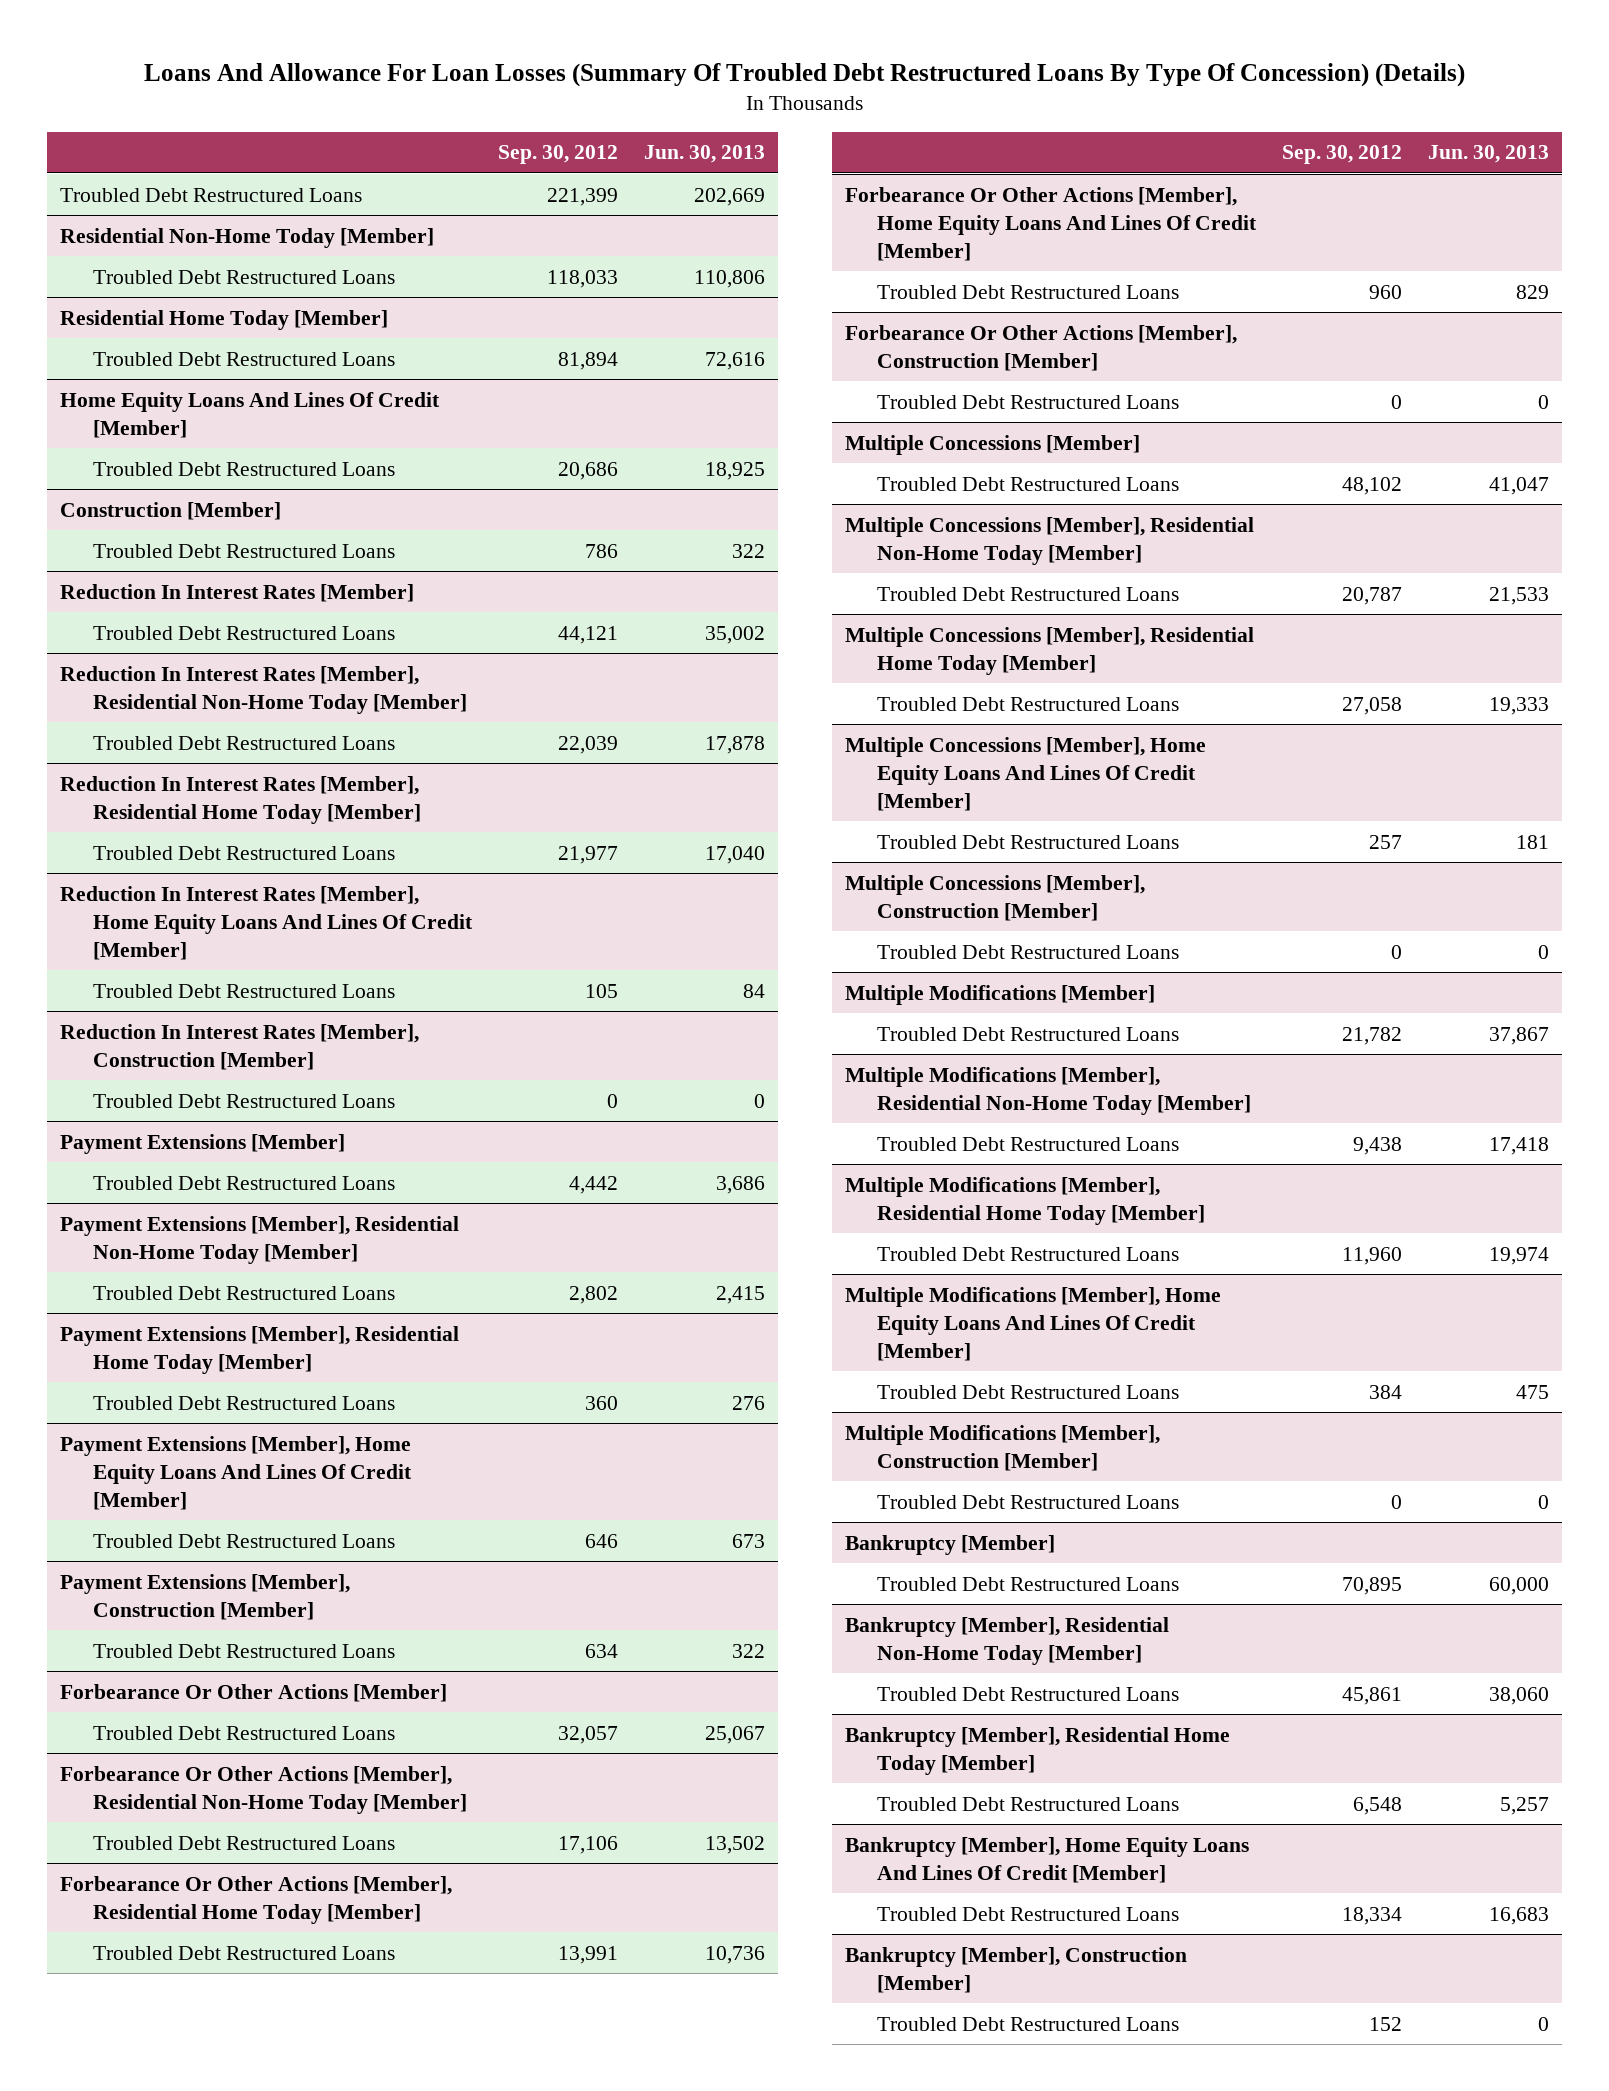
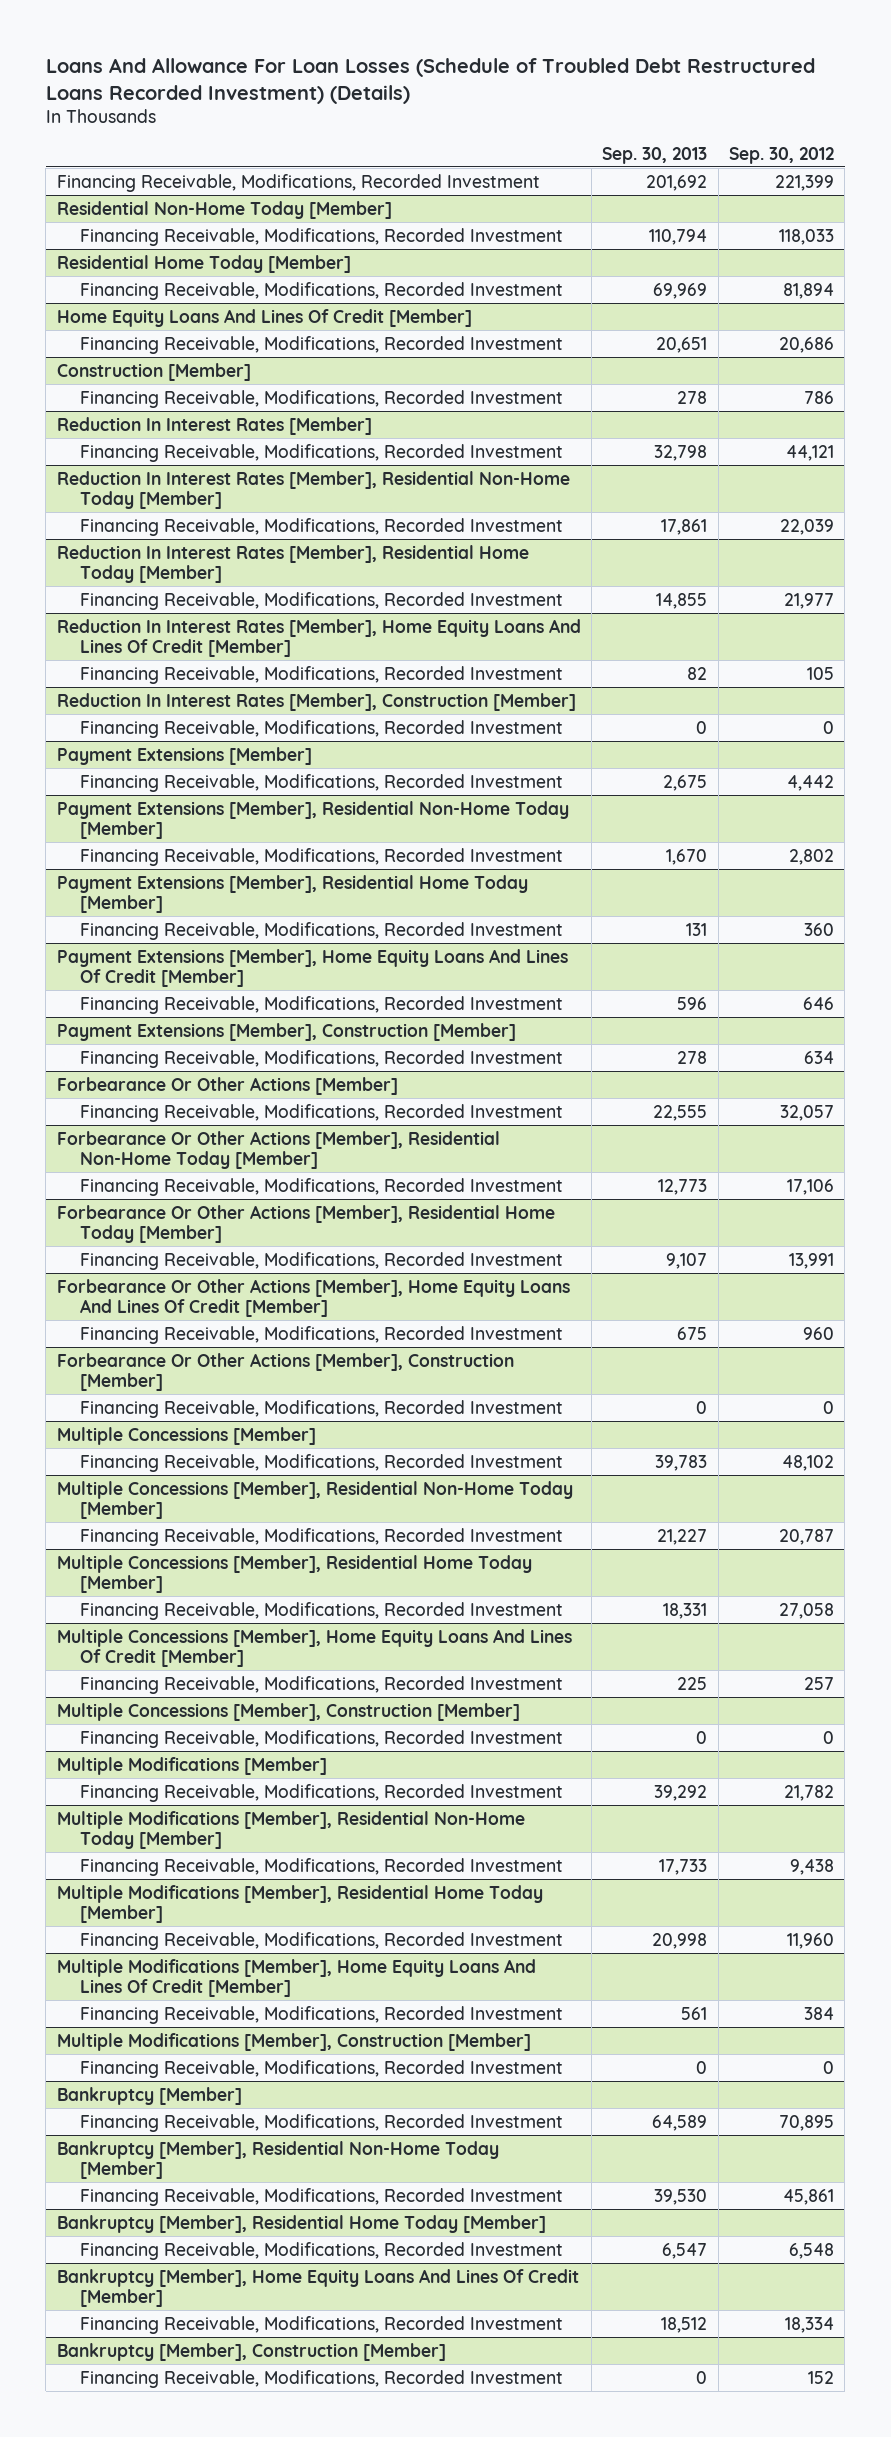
- Loans And Allowance For Loan Losses (Summary Of Troubled Debt Restructured Loans By Type Of Concession) (Details)
+ Loans And Allowance For Loan Losses (Schedule of Troubled Debt Restructured Loans Recorded Investment) (Details)
- | Sep. 30, 2012 | Jun. 30, 2013
+ | Sep. 30, 2013 | Sep. 30, 2012
- Troubled Debt Restructured Loans | 221,399 | 202,669
+ Financing Receivable, Modifications, Recorded Investment | 201,692 | 221,399
@ Residential Non-Home Today [Member]
- Troubled Debt Restructured Loans | 118,033 | 110,806
+ Financing Receivable, Modifications, Recorded Investment | 110,794 | 118,033
@ Residential Home Today [Member]
- Troubled Debt Restructured Loans | 81,894 | 72,616
+ Financing Receivable, Modifications, Recorded Investment | 69,969 | 81,894
@ Home Equity Loans And Lines Of Credit [Member]
- Troubled Debt Restructured Loans | 20,686 | 18,925
+ Financing Receivable, Modifications, Recorded Investment | 20,651 | 20,686
@ Construction [Member]
- Troubled Debt Restructured Loans | 786 | 322
+ Financing Receivable, Modifications, Recorded Investment | 278 | 786
@ Reduction In Interest Rates [Member]
- Troubled Debt Restructured Loans | 44,121 | 35,002
+ Financing Receivable, Modifications, Recorded Investment | 32,798 | 44,121
@ Reduction In Interest Rates [Member], Residential Non-Home Today [Member]
- Troubled Debt Restructured Loans | 22,039 | 17,878
+ Financing Receivable, Modifications, Recorded Investment | 17,861 | 22,039
@ Reduction In Interest Rates [Member], Residential Home Today [Member]
- Troubled Debt Restructured Loans | 21,977 | 17,040
+ Financing Receivable, Modifications, Recorded Investment | 14,855 | 21,977
@ Reduction In Interest Rates [Member], Home Equity Loans And Lines Of Credit [Member]
- Troubled Debt Restructured Loans | 105 | 84
+ Financing Receivable, Modifications, Recorded Investment | 82 | 105
@ Reduction In Interest Rates [Member], Construction [Member]
- Troubled Debt Restructured Loans | 0 | 0
+ Financing Receivable, Modifications, Recorded Investment | 0 | 0
@ Payment Extensions [Member]
- Troubled Debt Restructured Loans | 4,442 | 3,686
+ Financing Receivable, Modifications, Recorded Investment | 2,675 | 4,442
@ Payment Extensions [Member], Residential Non-Home Today [Member]
- Troubled Debt Restructured Loans | 2,802 | 2,415
+ Financing Receivable, Modifications, Recorded Investment | 1,670 | 2,802
@ Payment Extensions [Member], Residential Home Today [Member]
- Troubled Debt Restructured Loans | 360 | 276
+ Financing Receivable, Modifications, Recorded Investment | 131 | 360
@ Payment Extensions [Member], Home Equity Loans And Lines Of Credit [Member]
- Troubled Debt Restructured Loans | 646 | 673
+ Financing Receivable, Modifications, Recorded Investment | 596 | 646
@ Payment Extensions [Member], Construction [Member]
- Troubled Debt Restructured Loans | 634 | 322
+ Financing Receivable, Modifications, Recorded Investment | 278 | 634
@ Forbearance Or Other Actions [Member]
- Troubled Debt Restructured Loans | 32,057 | 25,067
+ Financing Receivable, Modifications, Recorded Investment | 22,555 | 32,057
@ Forbearance Or Other Actions [Member], Residential Non-Home Today [Member]
- Troubled Debt Restructured Loans | 17,106 | 13,502
+ Financing Receivable, Modifications, Recorded Investment | 12,773 | 17,106
@ Forbearance Or Other Actions [Member], Residential Home Today [Member]
- Troubled Debt Restructured Loans | 13,991 | 10,736
+ Financing Receivable, Modifications, Recorded Investment | 9,107 | 13,991
@ Forbearance Or Other Actions [Member], Home Equity Loans And Lines Of Credit [Member]
- Troubled Debt Restructured Loans | 960 | 829
+ Financing Receivable, Modifications, Recorded Investment | 675 | 960
@ Forbearance Or Other Actions [Member], Construction [Member]
- Troubled Debt Restructured Loans | 0 | 0
+ Financing Receivable, Modifications, Recorded Investment | 0 | 0
@ Multiple Concessions [Member]
- Troubled Debt Restructured Loans | 48,102 | 41,047
+ Financing Receivable, Modifications, Recorded Investment | 39,783 | 48,102
@ Multiple Concessions [Member], Residential Non-Home Today [Member]
- Troubled Debt Restructured Loans | 20,787 | 21,533
+ Financing Receivable, Modifications, Recorded Investment | 21,227 | 20,787
@ Multiple Concessions [Member], Residential Home Today [Member]
- Troubled Debt Restructured Loans | 27,058 | 19,333
+ Financing Receivable, Modifications, Recorded Investment | 18,331 | 27,058
@ Multiple Concessions [Member], Home Equity Loans And Lines Of Credit [Member]
- Troubled Debt Restructured Loans | 257 | 181
+ Financing Receivable, Modifications, Recorded Investment | 225 | 257
@ Multiple Concessions [Member], Construction [Member]
- Troubled Debt Restructured Loans | 0 | 0
+ Financing Receivable, Modifications, Recorded Investment | 0 | 0
@ Multiple Modifications [Member]
- Troubled Debt Restructured Loans | 21,782 | 37,867
+ Financing Receivable, Modifications, Recorded Investment | 39,292 | 21,782
@ Multiple Modifications [Member], Residential Non-Home Today [Member]
- Troubled Debt Restructured Loans | 9,438 | 17,418
+ Financing Receivable, Modifications, Recorded Investment | 17,733 | 9,438
@ Multiple Modifications [Member], Residential Home Today [Member]
- Troubled Debt Restructured Loans | 11,960 | 19,974
+ Financing Receivable, Modifications, Recorded Investment | 20,998 | 11,960
@ Multiple Modifications [Member], Home Equity Loans And Lines Of Credit [Member]
- Troubled Debt Restructured Loans | 384 | 475
+ Financing Receivable, Modifications, Recorded Investment | 561 | 384
@ Multiple Modifications [Member], Construction [Member]
- Troubled Debt Restructured Loans | 0 | 0
+ Financing Receivable, Modifications, Recorded Investment | 0 | 0
@ Bankruptcy [Member]
- Troubled Debt Restructured Loans | 70,895 | 60,000
+ Financing Receivable, Modifications, Recorded Investment | 64,589 | 70,895
@ Bankruptcy [Member], Residential Non-Home Today [Member]
- Troubled Debt Restructured Loans | 45,861 | 38,060
+ Financing Receivable, Modifications, Recorded Investment | 39,530 | 45,861
@ Bankruptcy [Member], Residential Home Today [Member]
- Troubled Debt Restructured Loans | 6,548 | 5,257
+ Financing Receivable, Modifications, Recorded Investment | 6,547 | 6,548
@ Bankruptcy [Member], Home Equity Loans And Lines Of Credit [Member]
- Troubled Debt Restructured Loans | 18,334 | 16,683
+ Financing Receivable, Modifications, Recorded Investment | 18,512 | 18,334
@ Bankruptcy [Member], Construction [Member]
- Troubled Debt Restructured Loans | 152 | 0
+ Financing Receivable, Modifications, Recorded Investment | 0 | 152

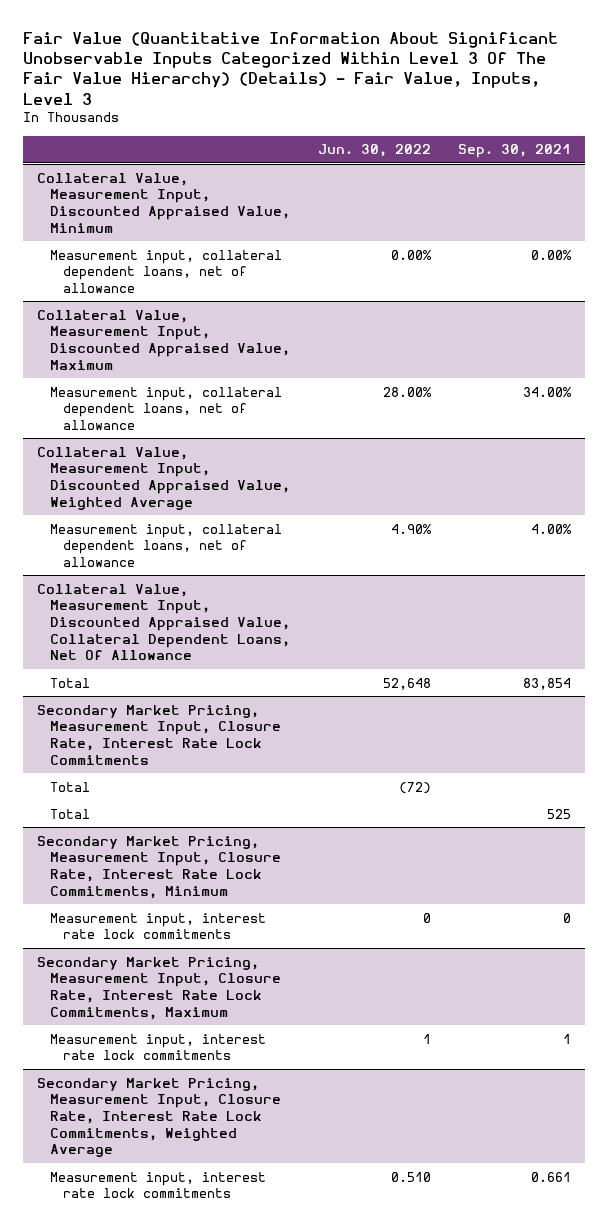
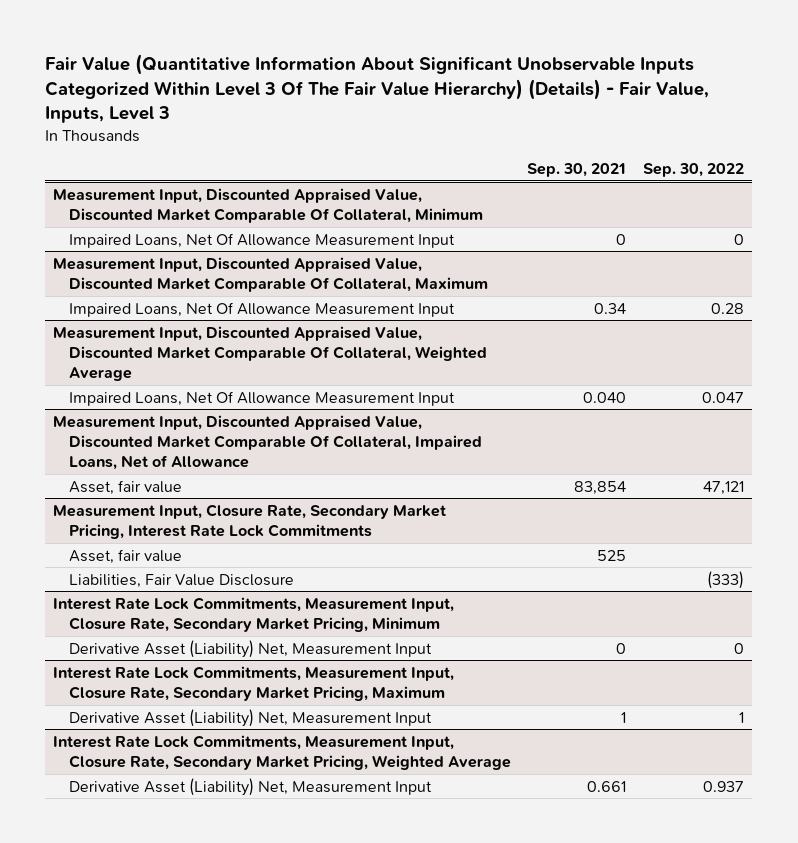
- | Jun. 30, 2022 | Sep. 30, 2021
+ | Sep. 30, 2021 | Sep. 30, 2022
- Collateral Value, Measurement Input, Discounted Appraised Value, Minimum
- Measurement input, collateral dependent loans, net of allowance | 0.00% | 0.00%
- Collateral Value, Measurement Input, Discounted Appraised Value, Maximum
- Measurement input, collateral dependent loans, net of allowance | 28.00% | 34.00%
- Collateral Value, Measurement Input, Discounted Appraised Value, Weighted Average
- Measurement input, collateral dependent loans, net of allowance | 4.90% | 4.00%
- Collateral Value, Measurement Input, Discounted Appraised Value, Collateral Dependent Loans, Net Of Allowance
- Total | 52,648 | 83,854
- Secondary Market Pricing, Measurement Input, Closure Rate, Interest Rate Lock Commitments
- Total | (72) |
- Total | | 525
- Secondary Market Pricing, Measurement Input, Closure Rate, Interest Rate Lock Commitments, Minimum
- Measurement input, interest rate lock commitments | 0 | 0
- Secondary Market Pricing, Measurement Input, Closure Rate, Interest Rate Lock Commitments, Maximum
- Measurement input, interest rate lock commitments | 1 | 1
- Secondary Market Pricing, Measurement Input, Closure Rate, Interest Rate Lock Commitments, Weighted Average
- Measurement input, interest rate lock commitments | 0.510 | 0.661
+ Measurement Input, Discounted Appraised Value, Discounted Market Comparable Of Collateral, Minimum
+ Impaired Loans, Net Of Allowance Measurement Input | 0 | 0
+ Measurement Input, Discounted Appraised Value, Discounted Market Comparable Of Collateral, Maximum
+ Impaired Loans, Net Of Allowance Measurement Input | 0.34 | 0.28
+ Measurement Input, Discounted Appraised Value, Discounted Market Comparable Of Collateral, Weighted Average
+ Impaired Loans, Net Of Allowance Measurement Input | 0.040 | 0.047
+ Measurement Input, Discounted Appraised Value, Discounted Market Comparable Of Collateral, Impaired Loans, Net of Allowance
+ Asset, fair value | 83,854 | 47,121
+ Measurement Input, Closure Rate, Secondary Market Pricing, Interest Rate Lock Commitments
+ Asset, fair value | 525 |
+ Liabilities, Fair Value Disclosure | | (333)
+ Interest Rate Lock Commitments, Measurement Input, Closure Rate, Secondary Market Pricing, Minimum
+ Derivative Asset (Liability) Net, Measurement Input | 0 | 0
+ Interest Rate Lock Commitments, Measurement Input, Closure Rate, Secondary Market Pricing, Maximum
+ Derivative Asset (Liability) Net, Measurement Input | 1 | 1
+ Interest Rate Lock Commitments, Measurement Input, Closure Rate, Secondary Market Pricing, Weighted Average
+ Derivative Asset (Liability) Net, Measurement Input | 0.661 | 0.937

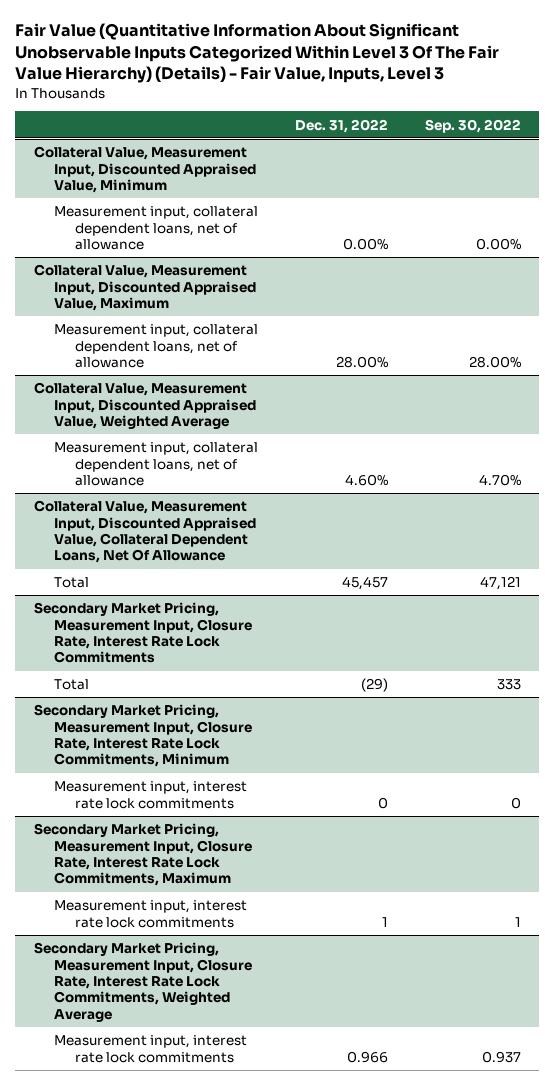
- | Sep. 30, 2021 | Sep. 30, 2022
+ | Dec. 31, 2022 | Sep. 30, 2022
- Measurement Input, Discounted Appraised Value, Discounted Market Comparable Of Collateral, Minimum
- Impaired Loans, Net Of Allowance Measurement Input | 0 | 0
- Measurement Input, Discounted Appraised Value, Discounted Market Comparable Of Collateral, Maximum
- Impaired Loans, Net Of Allowance Measurement Input | 0.34 | 0.28
- Measurement Input, Discounted Appraised Value, Discounted Market Comparable Of Collateral, Weighted Average
- Impaired Loans, Net Of Allowance Measurement Input | 0.040 | 0.047
- Measurement Input, Discounted Appraised Value, Discounted Market Comparable Of Collateral, Impaired Loans, Net of Allowance
- Asset, fair value | 83,854 | 47,121
- Measurement Input, Closure Rate, Secondary Market Pricing, Interest Rate Lock Commitments
- Asset, fair value | 525 |
- Liabilities, Fair Value Disclosure | | (333)
- Interest Rate Lock Commitments, Measurement Input, Closure Rate, Secondary Market Pricing, Minimum
- Derivative Asset (Liability) Net, Measurement Input | 0 | 0
- Interest Rate Lock Commitments, Measurement Input, Closure Rate, Secondary Market Pricing, Maximum
- Derivative Asset (Liability) Net, Measurement Input | 1 | 1
- Interest Rate Lock Commitments, Measurement Input, Closure Rate, Secondary Market Pricing, Weighted Average
- Derivative Asset (Liability) Net, Measurement Input | 0.661 | 0.937
+ Collateral Value, Measurement Input, Discounted Appraised Value, Minimum
+ Measurement input, collateral dependent loans, net of allowance | 0.00% | 0.00%
+ Collateral Value, Measurement Input, Discounted Appraised Value, Maximum
+ Measurement input, collateral dependent loans, net of allowance | 28.00% | 28.00%
+ Collateral Value, Measurement Input, Discounted Appraised Value, Weighted Average
+ Measurement input, collateral dependent loans, net of allowance | 4.60% | 4.70%
+ Collateral Value, Measurement Input, Discounted Appraised Value, Collateral Dependent Loans, Net Of Allowance
+ Total | 45,457 | 47,121
+ Secondary Market Pricing, Measurement Input, Closure Rate, Interest Rate Lock Commitments
+ Total | (29) | 333
+ Secondary Market Pricing, Measurement Input, Closure Rate, Interest Rate Lock Commitments, Minimum
+ Measurement input, interest rate lock commitments | 0 | 0
+ Secondary Market Pricing, Measurement Input, Closure Rate, Interest Rate Lock Commitments, Maximum
+ Measurement input, interest rate lock commitments | 1 | 1
+ Secondary Market Pricing, Measurement Input, Closure Rate, Interest Rate Lock Commitments, Weighted Average
+ Measurement input, interest rate lock commitments | 0.966 | 0.937

